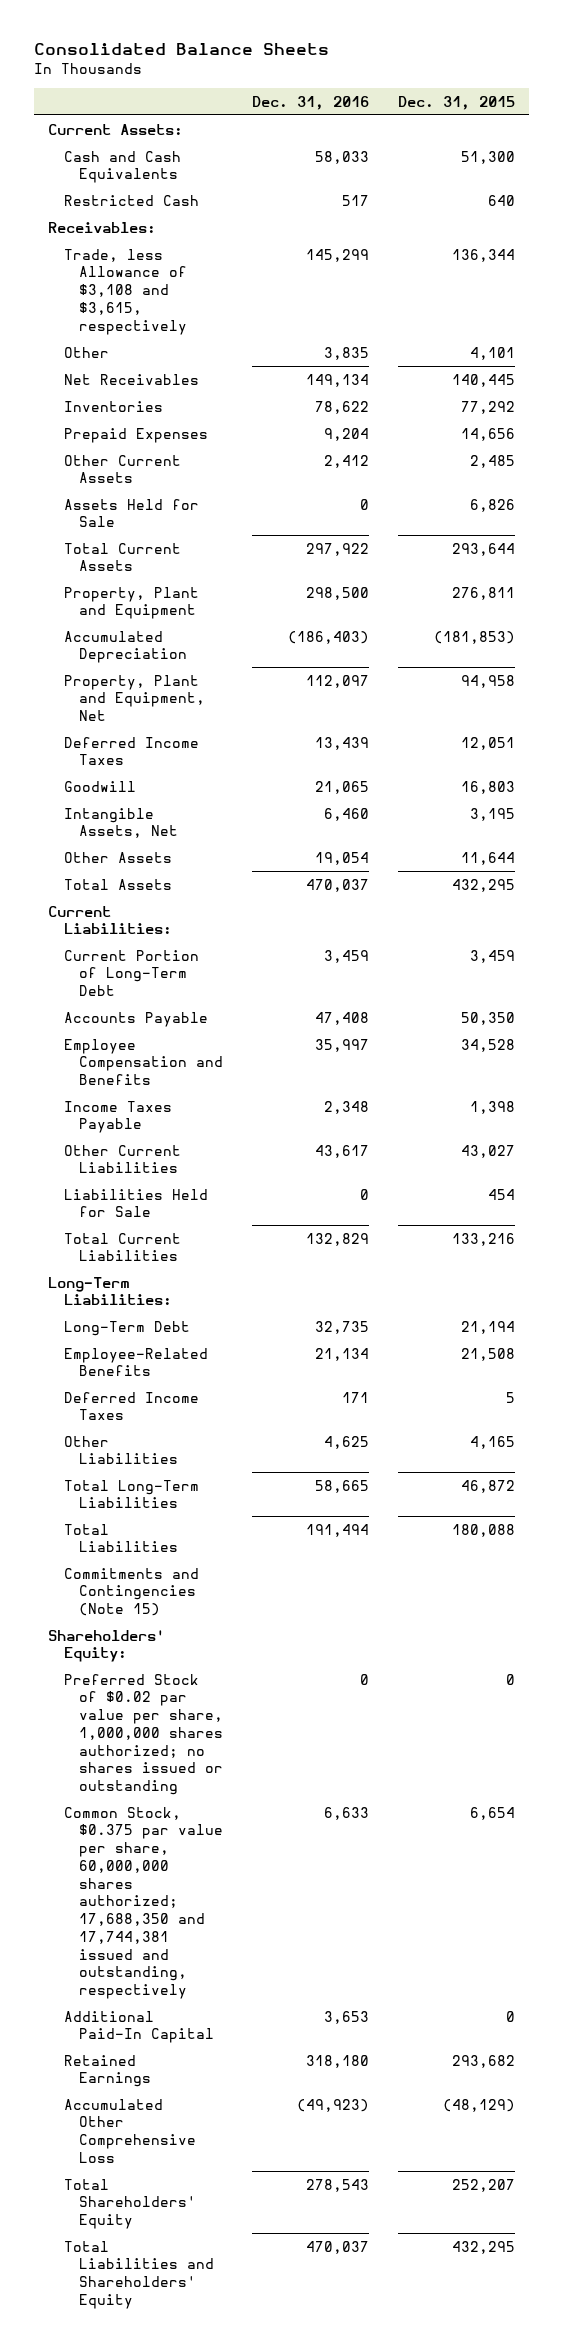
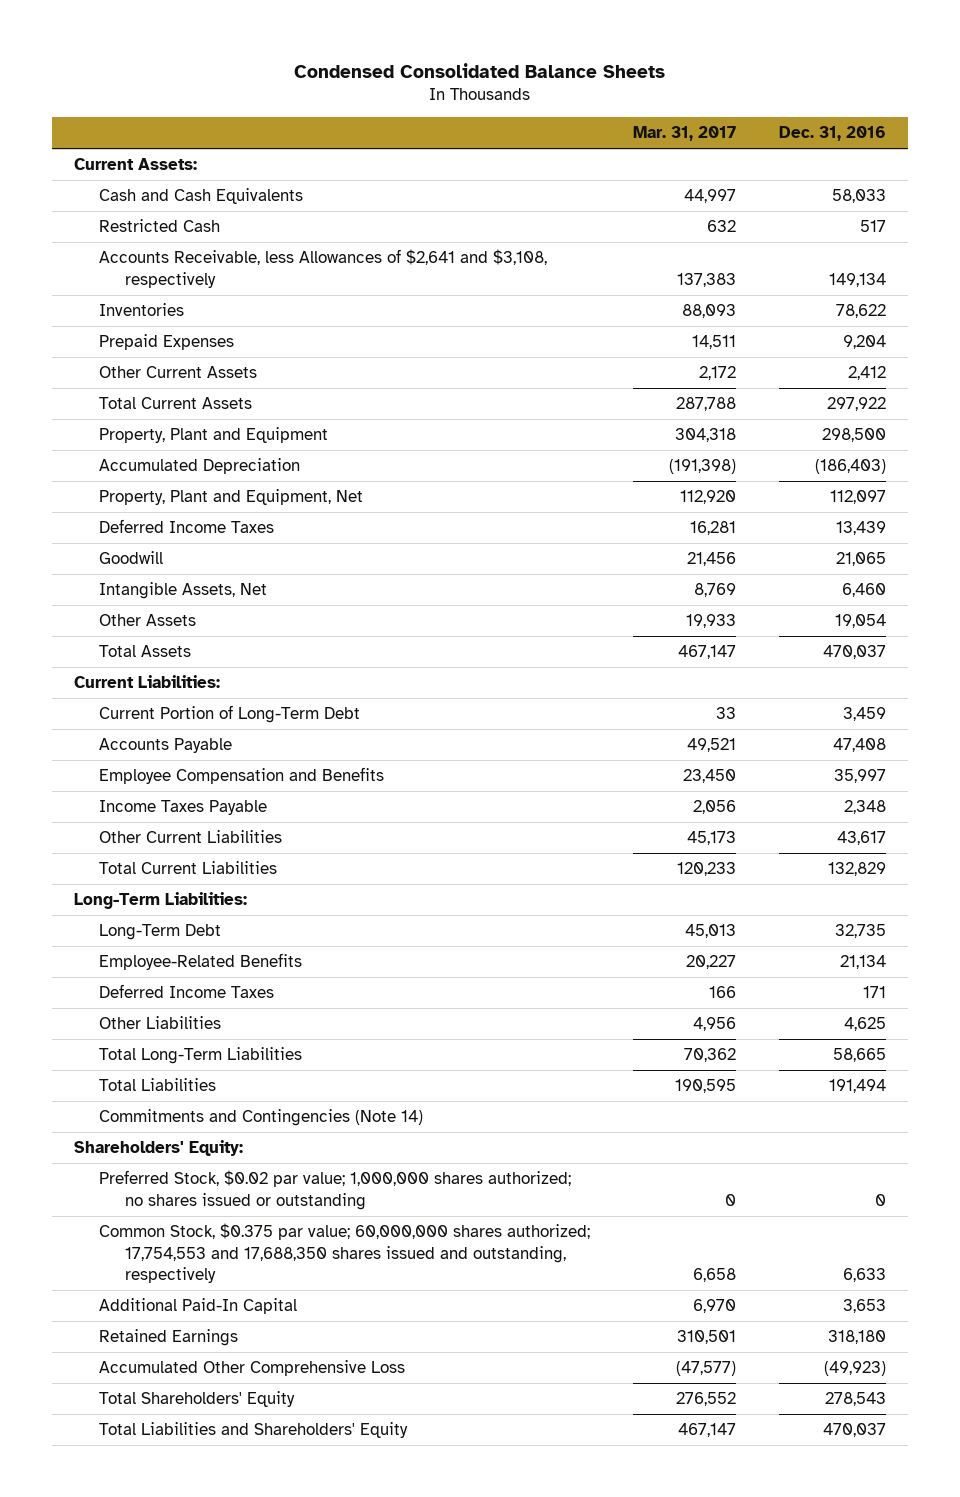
- Consolidated Balance Sheets
+ Condensed Consolidated Balance Sheets
- | Dec. 31, 2016 | Dec. 31, 2015
+ | Mar. 31, 2017 | Dec. 31, 2016
- Receivables:
- Trade, less Allowance of $3,108 and $3,615, respectively | 145,299 | 136,344
- Other | 3,835 | 4,101
- Net Receivables | 149,134 | 140,445
+ Accounts Receivable, less Allowances of $2,641 and $3,108, respectively | 137,383 | 149,134
- Assets Held for Sale | 0 | 6,826
- Liabilities Held for Sale | 0 | 454
- Commitments and Contingencies (Note 15)
+ Commitments and Contingencies (Note 14)
- Preferred Stock of $0.02 par value per share, 1,000,000 shares authorized; no shares issued or outstanding | 0 | 0
- Common Stock, $0.375 par value per share, 60,000,000 shares authorized; 17,688,350 and 17,744,381 issued and outstanding, respectively | 6,633 | 6,654
+ Preferred Stock, $0.02 par value; 1,000,000 shares authorized; no shares issued or outstanding | 0 | 0
+ Common Stock, $0.375 par value; 60,000,000 shares authorized; 17,754,553 and 17,688,350 shares issued and outstanding, respectively | 6,658 | 6,633

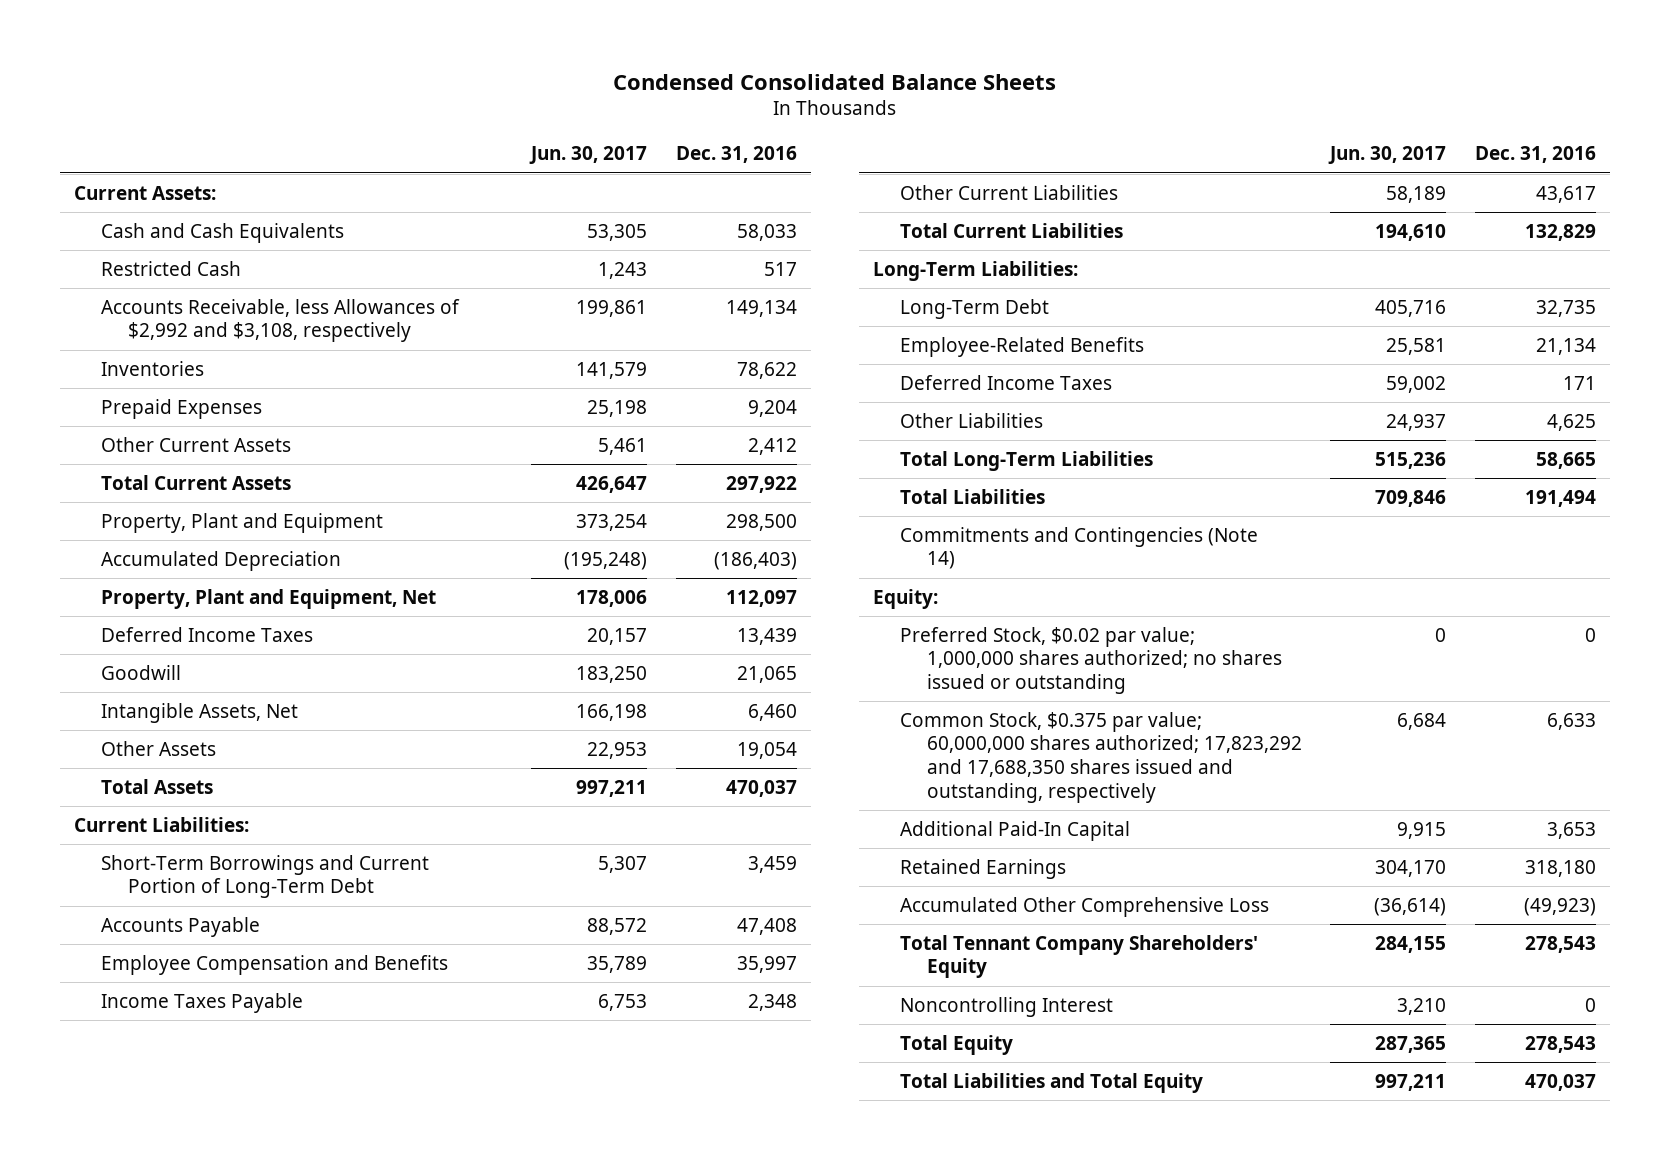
- | Mar. 31, 2017 | Dec. 31, 2016
+ | Jun. 30, 2017 | Dec. 31, 2016
- Accounts Receivable, less Allowances of $2,641 and $3,108, respectively | 137,383 | 149,134
+ Accounts Receivable, less Allowances of $2,992 and $3,108, respectively | 199,861 | 149,134
- Current Portion of Long-Term Debt | 33 | 3,459
+ Short-Term Borrowings and Current Portion of Long-Term Debt | 5,307 | 3,459
- Shareholders' Equity:
+ Equity:
- Common Stock, $0.375 par value; 60,000,000 shares authorized; 17,754,553 and 17,688,350 shares issued and outstanding, respectively | 6,658 | 6,633
+ Common Stock, $0.375 par value; 60,000,000 shares authorized; 17,823,292 and 17,688,350 shares issued and outstanding, respectively | 6,684 | 6,633
- Total Shareholders' Equity | 276,552 | 278,543
- Total Liabilities and Shareholders' Equity | 467,147 | 470,037
+ Total Tennant Company Shareholders' Equity | 284,155 | 278,543
+ Noncontrolling Interest | 3,210 | 0
+ Total Equity | 287,365 | 278,543
+ Total Liabilities and Total Equity | 997,211 | 470,037

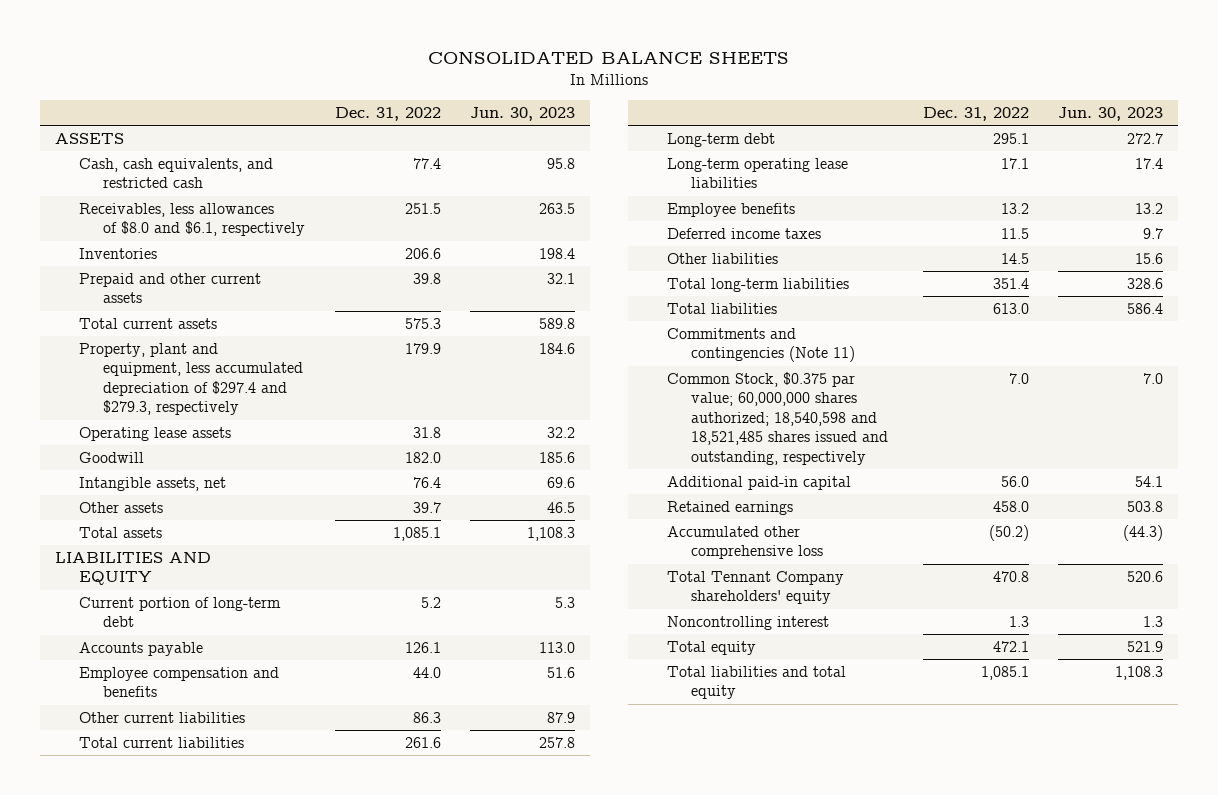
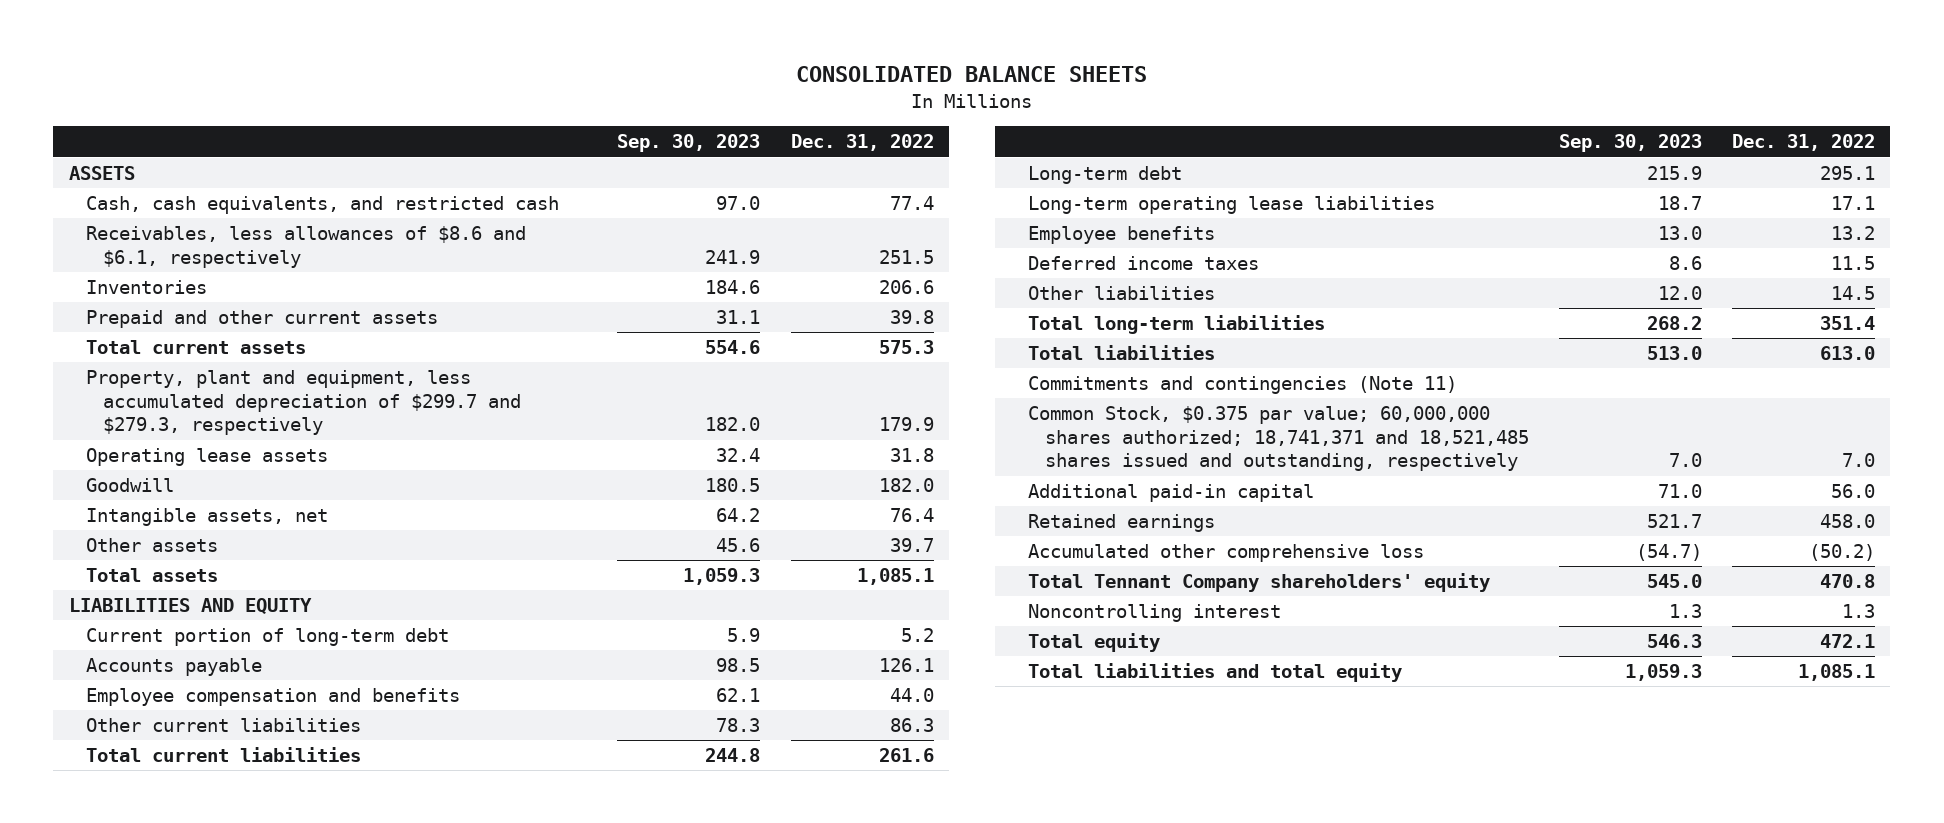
- | Dec. 31, 2022 | Jun. 30, 2023
+ | Sep. 30, 2023 | Dec. 31, 2022
- Receivables, less allowances of $8.0 and $6.1, respectively | 251.5 | 263.5
+ Receivables, less allowances of $8.6 and $6.1, respectively | 241.9 | 251.5
- Property, plant and equipment, less accumulated depreciation of $297.4 and $279.3, respectively | 179.9 | 184.6
+ Property, plant and equipment, less accumulated depreciation of $299.7 and $279.3, respectively | 182.0 | 179.9
- Common Stock, $0.375 par value; 60,000,000 shares authorized; 18,540,598 and 18,521,485 shares issued and outstanding, respectively | 7.0 | 7.0
+ Common Stock, $0.375 par value; 60,000,000 shares authorized; 18,741,371 and 18,521,485 shares issued and outstanding, respectively | 7.0 | 7.0

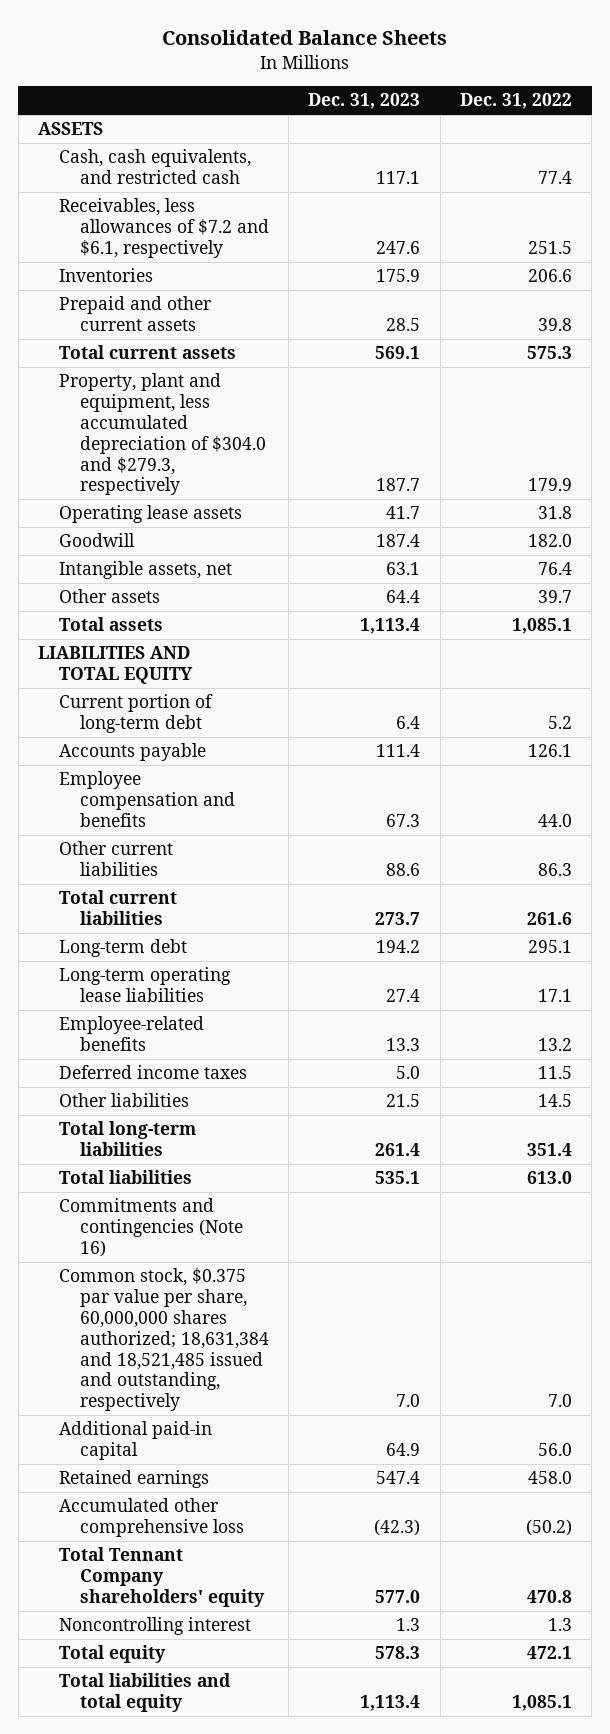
- CONSOLIDATED BALANCE SHEETS
+ Consolidated Balance Sheets
- | Sep. 30, 2023 | Dec. 31, 2022
+ | Dec. 31, 2023 | Dec. 31, 2022
- Receivables, less allowances of $8.6 and $6.1, respectively | 241.9 | 251.5
+ Receivables, less allowances of $7.2 and $6.1, respectively | 247.6 | 251.5
- Property, plant and equipment, less accumulated depreciation of $299.7 and $279.3, respectively | 182.0 | 179.9
+ Property, plant and equipment, less accumulated depreciation of $304.0 and $279.3, respectively | 187.7 | 179.9
- LIABILITIES AND EQUITY
+ LIABILITIES AND TOTAL EQUITY
- Employee benefits | 13.0 | 13.2
+ Employee-related benefits | 13.3 | 13.2
- Commitments and contingencies (Note 11)
- Common Stock, $0.375 par value; 60,000,000 shares authorized; 18,741,371 and 18,521,485 shares issued and outstanding, respectively | 7.0 | 7.0
+ Commitments and contingencies (Note 16)
+ Common stock, $0.375 par value per share, 60,000,000 shares authorized; 18,631,384 and 18,521,485 issued and outstanding, respectively | 7.0 | 7.0

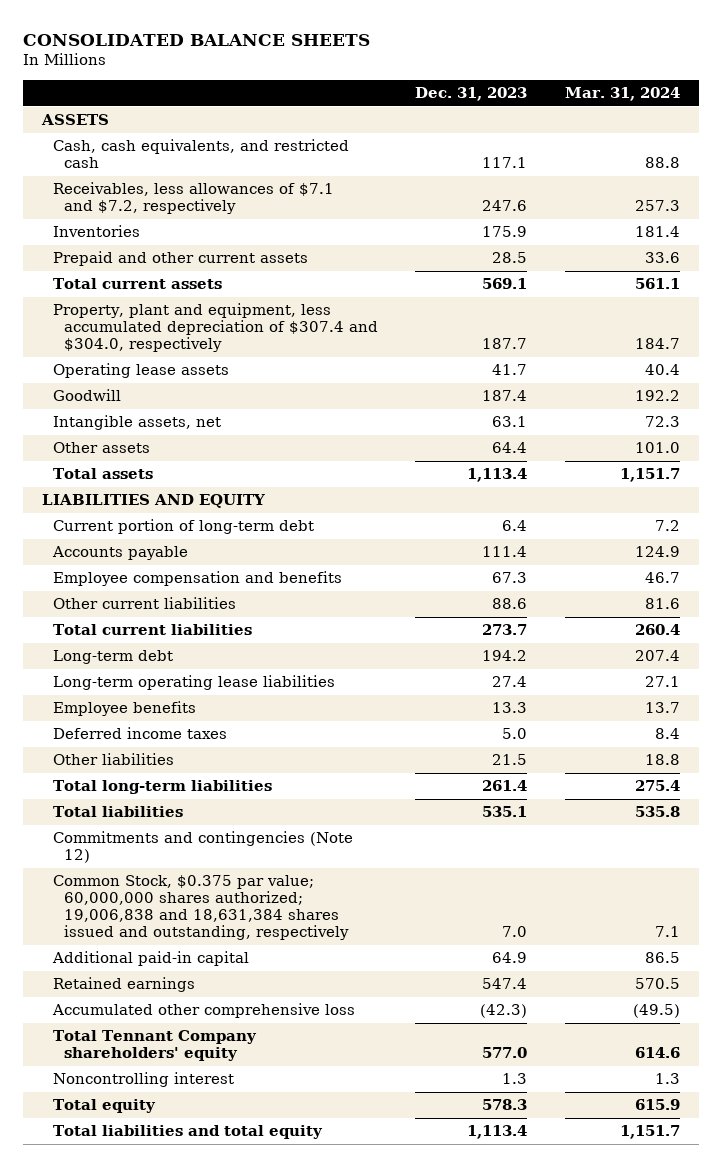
- Consolidated Balance Sheets
+ CONSOLIDATED BALANCE SHEETS
- | Dec. 31, 2023 | Dec. 31, 2022
+ | Dec. 31, 2023 | Mar. 31, 2024
- Receivables, less allowances of $7.2 and $6.1, respectively | 247.6 | 251.5
+ Receivables, less allowances of $7.1 and $7.2, respectively | 247.6 | 257.3
- Property, plant and equipment, less accumulated depreciation of $304.0 and $279.3, respectively | 187.7 | 179.9
+ Property, plant and equipment, less accumulated depreciation of $307.4 and $304.0, respectively | 187.7 | 184.7
- LIABILITIES AND TOTAL EQUITY
+ LIABILITIES AND EQUITY
- Employee-related benefits | 13.3 | 13.2
+ Employee benefits | 13.3 | 13.7
- Commitments and contingencies (Note 16)
- Common stock, $0.375 par value per share, 60,000,000 shares authorized; 18,631,384 and 18,521,485 issued and outstanding, respectively | 7.0 | 7.0
+ Commitments and contingencies (Note 12)
+ Common Stock, $0.375 par value; 60,000,000 shares authorized; 19,006,838 and 18,631,384 shares issued and outstanding, respectively | 7.0 | 7.1

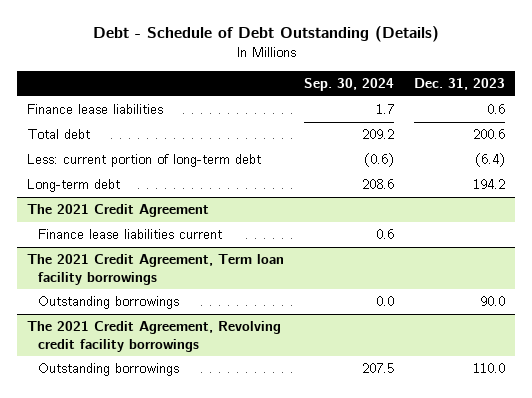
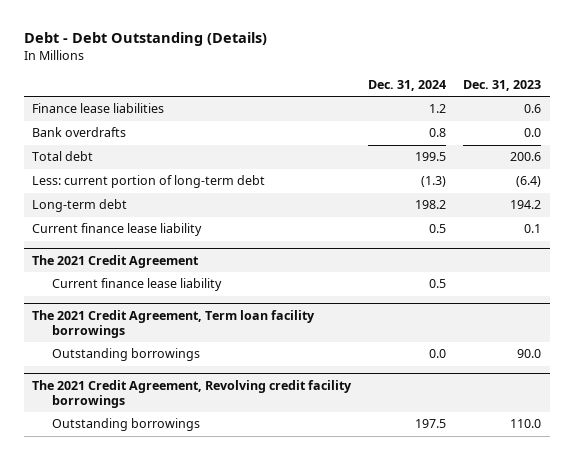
- Debt - Schedule of Debt Outstanding (Details)
+ Debt - Debt Outstanding (Details)
- | Sep. 30, 2024 | Dec. 31, 2023
+ | Dec. 31, 2024 | Dec. 31, 2023
+ Bank overdrafts | 0.8 | 0.0
+ Current finance lease liability | 0.5 | 0.1
@ The 2021 Credit Agreement
- Finance lease liabilities current | 0.6 |
+ Current finance lease liability | 0.5 |

